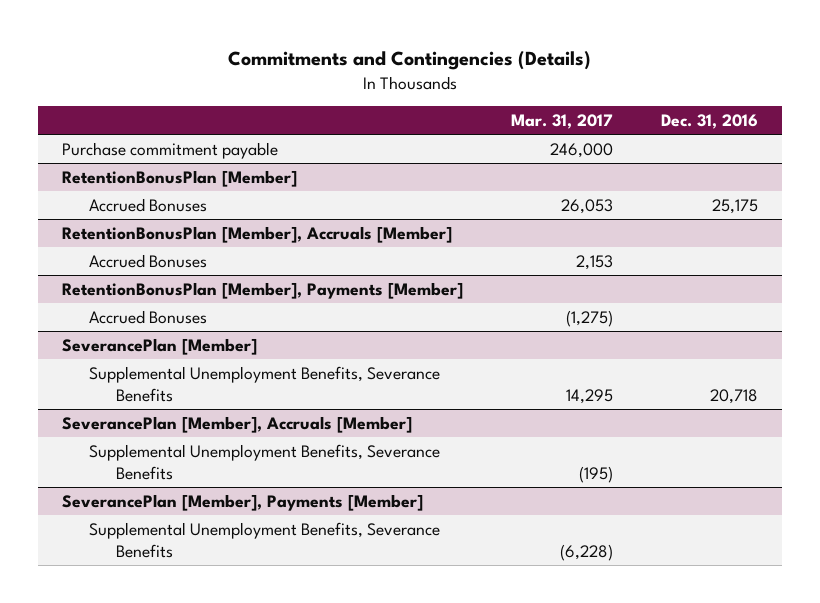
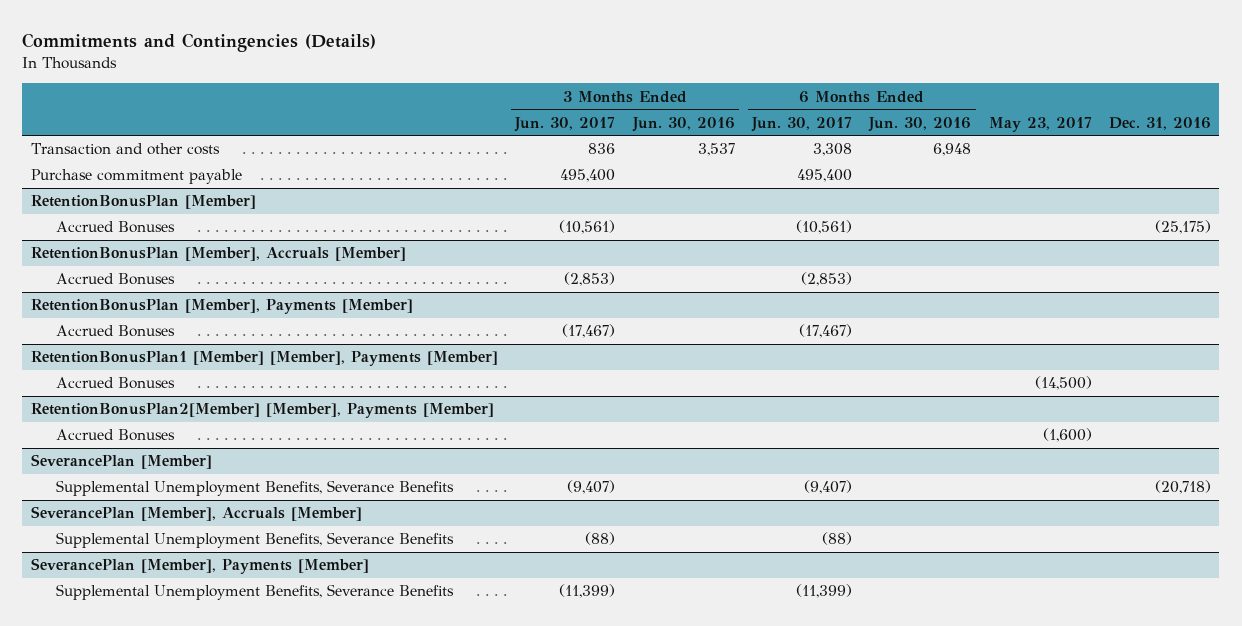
- | Mar. 31, 2017 | Dec. 31, 2016
+ | 3 Months Ended Jun. 30, 2017 | 3 Months Ended Jun. 30, 2016 | 6 Months Ended Jun. 30, 2017 | 6 Months Ended Jun. 30, 2016 | May 23, 2017 | Dec. 31, 2016
+ Transaction and other costs | 836 | 3,537 | 3,308 | 6,948 | |
@ RetentionBonusPlan [Member]
- Accrued Bonuses | 26,053 | 25,175
+ Accrued Bonuses | (10,561) | | (10,561) | | | (25,175)
+ RetentionBonusPlan1 [Member] [Member], Payments [Member]
+ Accrued Bonuses | | | | | (14,500) |
+ RetentionBonusPlan2[Member] [Member], Payments [Member]
+ Accrued Bonuses | | | | | (1,600) |
@ SeverancePlan [Member]
- Supplemental Unemployment Benefits, Severance Benefits | 14,295 | 20,718
+ Supplemental Unemployment Benefits, Severance Benefits | (9,407) | | (9,407) | | | (20,718)

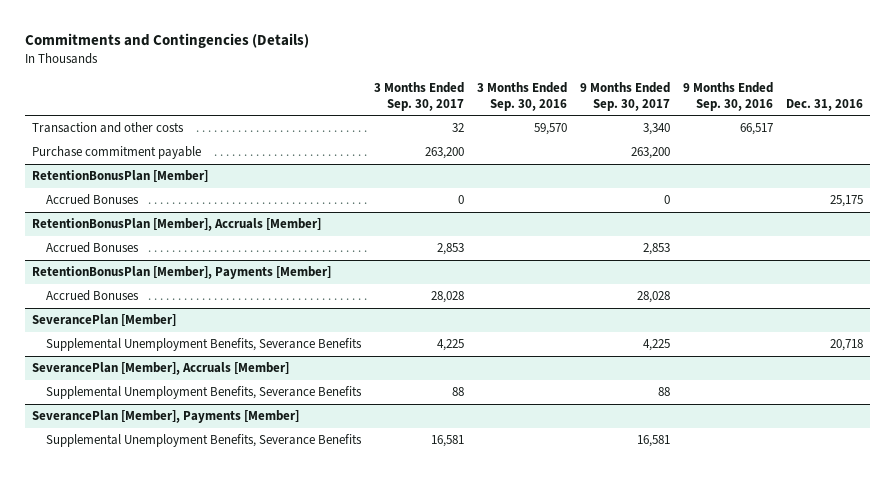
- | 3 Months Ended Jun. 30, 2017 | 3 Months Ended Jun. 30, 2016 | 6 Months Ended Jun. 30, 2017 | 6 Months Ended Jun. 30, 2016 | May 23, 2017 | Dec. 31, 2016
+ | 3 Months Ended Sep. 30, 2017 | 3 Months Ended Sep. 30, 2016 | 9 Months Ended Sep. 30, 2017 | 9 Months Ended Sep. 30, 2016 | Dec. 31, 2016
@ RetentionBonusPlan [Member]
- Accrued Bonuses | (10,561) | | (10,561) | | | (25,175)
+ Accrued Bonuses | 0 | | 0 | | 25,175
- RetentionBonusPlan1 [Member] [Member], Payments [Member]
- Accrued Bonuses | | | | | (14,500) |
- RetentionBonusPlan2[Member] [Member], Payments [Member]
- Accrued Bonuses | | | | | (1,600) |
@ SeverancePlan [Member]
- Supplemental Unemployment Benefits, Severance Benefits | (9,407) | | (9,407) | | | (20,718)
+ Supplemental Unemployment Benefits, Severance Benefits | 4,225 | | 4,225 | | 20,718

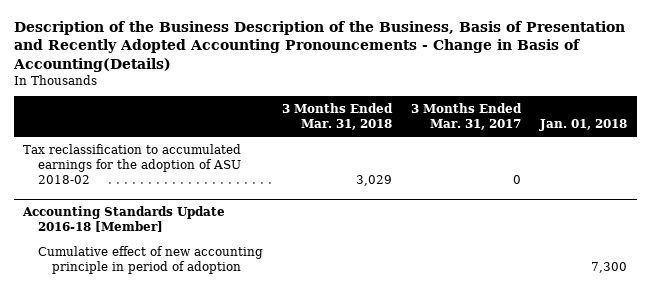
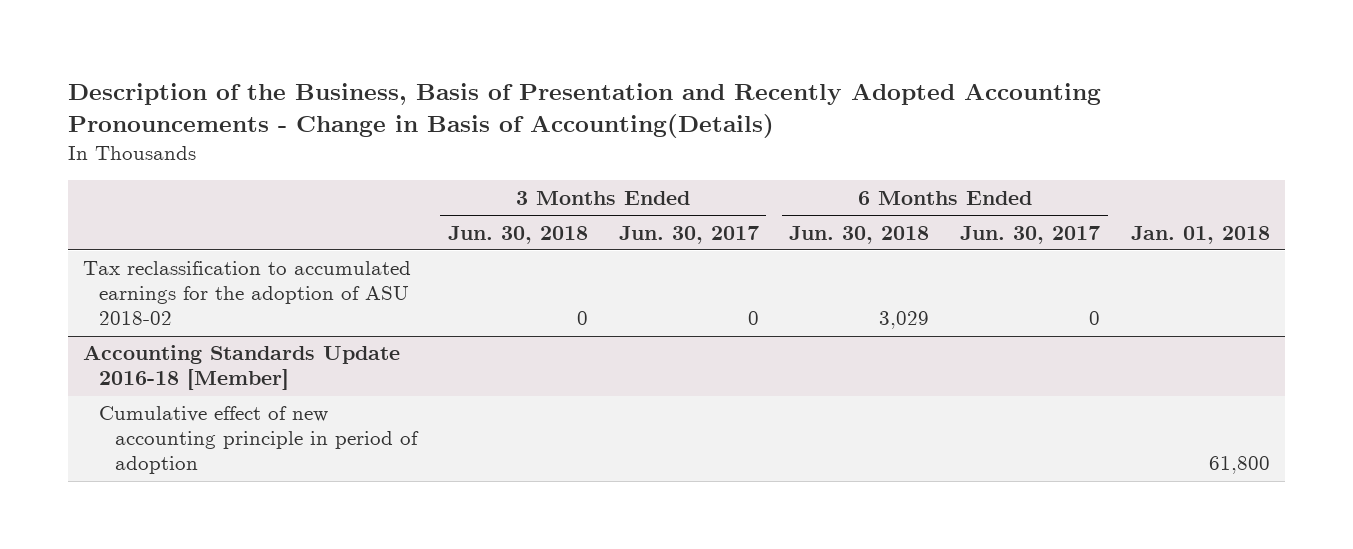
- Description of the Business Description of the Business, Basis of Presentation and Recently Adopted Accounting Pronouncements - Change in Basis of Accounting(Details)
+ Description of the Business, Basis of Presentation and Recently Adopted Accounting Pronouncements - Change in Basis of Accounting(Details)
- | 3 Months Ended Mar. 31, 2018 | 3 Months Ended Mar. 31, 2017 | Jan. 01, 2018
+ | 3 Months Ended Jun. 30, 2018 | 3 Months Ended Jun. 30, 2017 | 6 Months Ended Jun. 30, 2018 | 6 Months Ended Jun. 30, 2017 | Jan. 01, 2018
@ Accounting Standards Update 2016-18 [Member]
- Cumulative effect of new accounting principle in period of adoption | | | 7,300
+ Cumulative effect of new accounting principle in period of adoption | | | | | 61,800

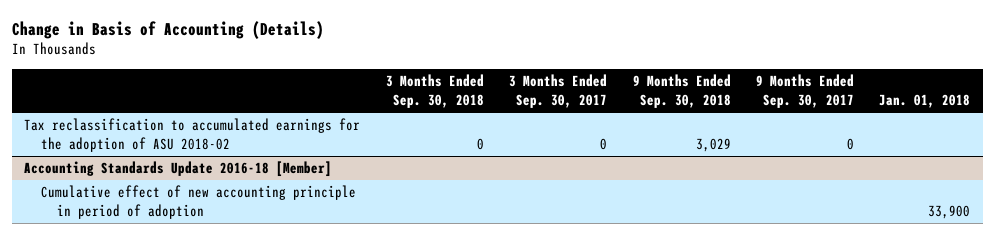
- Description of the Business, Basis of Presentation and Recently Adopted Accounting Pronouncements - Change in Basis of Accounting(Details)
+ Change in Basis of Accounting (Details)
- | 3 Months Ended Jun. 30, 2018 | 3 Months Ended Jun. 30, 2017 | 6 Months Ended Jun. 30, 2018 | 6 Months Ended Jun. 30, 2017 | Jan. 01, 2018
+ | 3 Months Ended Sep. 30, 2018 | 3 Months Ended Sep. 30, 2017 | 9 Months Ended Sep. 30, 2018 | 9 Months Ended Sep. 30, 2017 | Jan. 01, 2018
@ Accounting Standards Update 2016-18 [Member]
- Cumulative effect of new accounting principle in period of adoption | | | | | 61,800
+ Cumulative effect of new accounting principle in period of adoption | | | | | 33,900

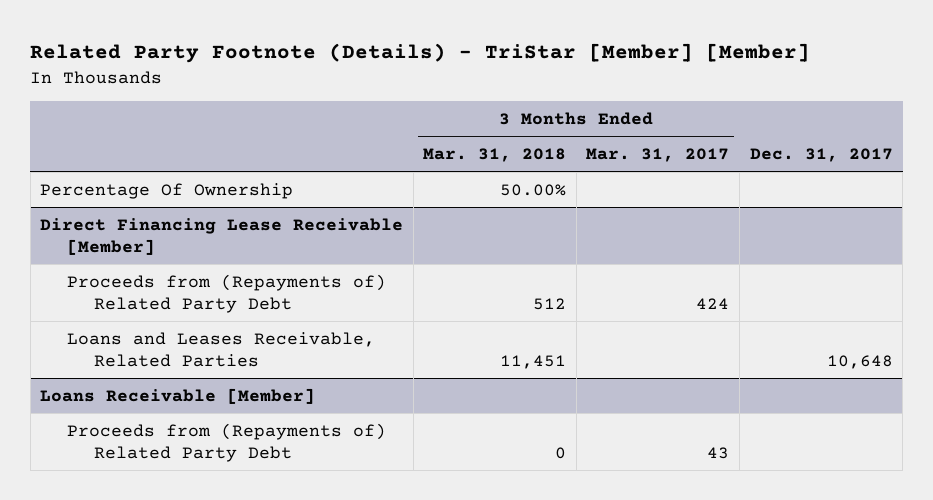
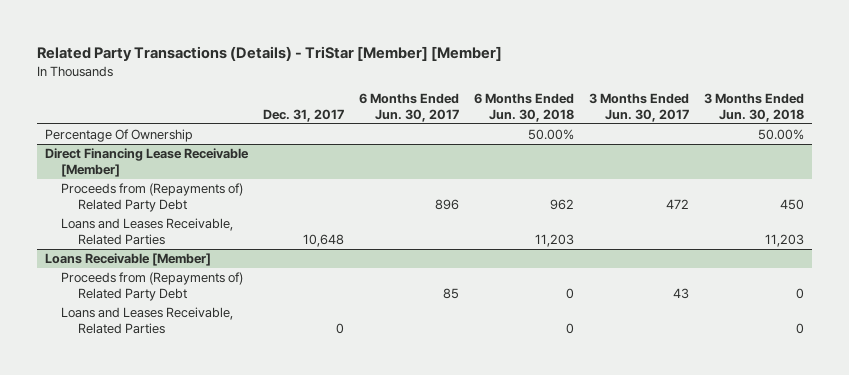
- Related Party Footnote (Details) - TriStar [Member] [Member]
+ Related Party Transactions (Details) - TriStar [Member] [Member]
- | 3 Months Ended Mar. 31, 2018 | 3 Months Ended Mar. 31, 2017 | Dec. 31, 2017
+ | Dec. 31, 2017 | 6 Months Ended Jun. 30, 2017 | 6 Months Ended Jun. 30, 2018 | 3 Months Ended Jun. 30, 2017 | 3 Months Ended Jun. 30, 2018
@ Loans Receivable [Member]
+ Loans and Leases Receivable, Related Parties | 0 | | 0 | | 0

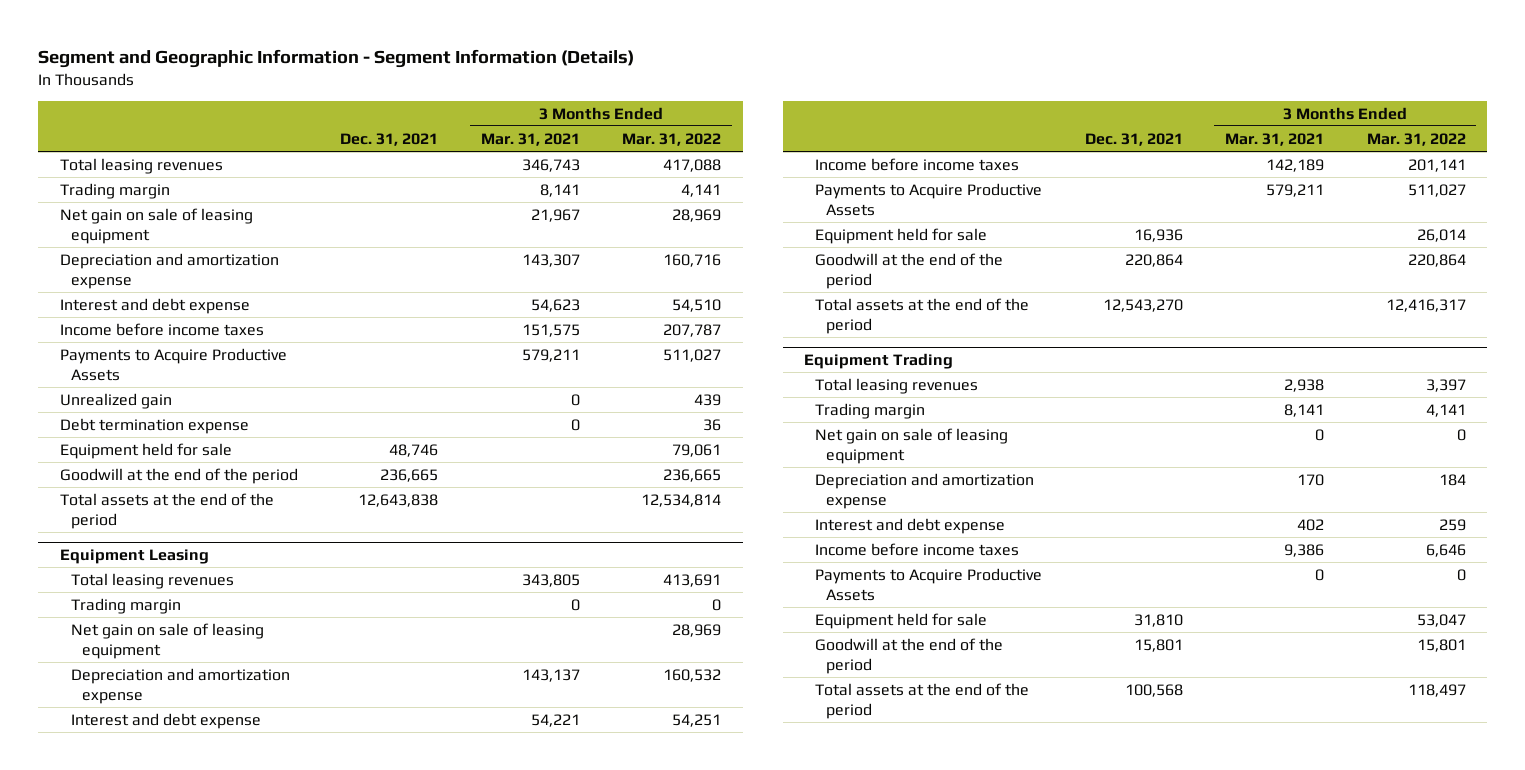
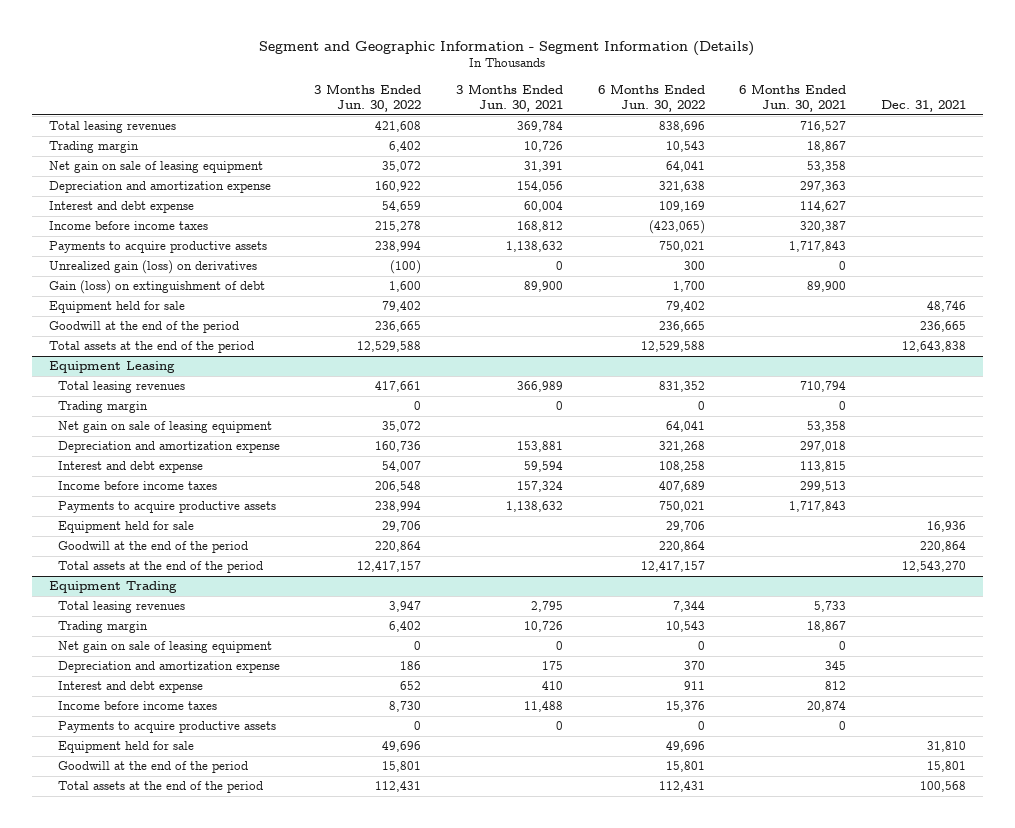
- | Dec. 31, 2021 | 3 Months Ended Mar. 31, 2021 | 3 Months Ended Mar. 31, 2022
+ | 3 Months Ended Jun. 30, 2022 | 3 Months Ended Jun. 30, 2021 | 6 Months Ended Jun. 30, 2022 | 6 Months Ended Jun. 30, 2021 | Dec. 31, 2021
- Payments to Acquire Productive Assets | | 579,211 | 511,027
- Unrealized gain | | 0 | 439
- Debt termination expense | | 0 | 36
+ Payments to acquire productive assets | 238,994 | 1,138,632 | 750,021 | 1,717,843 |
+ Unrealized gain (loss) on derivatives | (100) | 0 | 300 | 0 |
+ Gain (loss) on extinguishment of debt | 1,600 | 89,900 | 1,700 | 89,900 |
@ Equipment Leasing
- Payments to Acquire Productive Assets | | 579,211 | 511,027
+ Payments to acquire productive assets | 238,994 | 1,138,632 | 750,021 | 1,717,843 |
@ Equipment Trading
- Payments to Acquire Productive Assets | | 0 | 0
+ Payments to acquire productive assets | 0 | 0 | 0 | 0 |

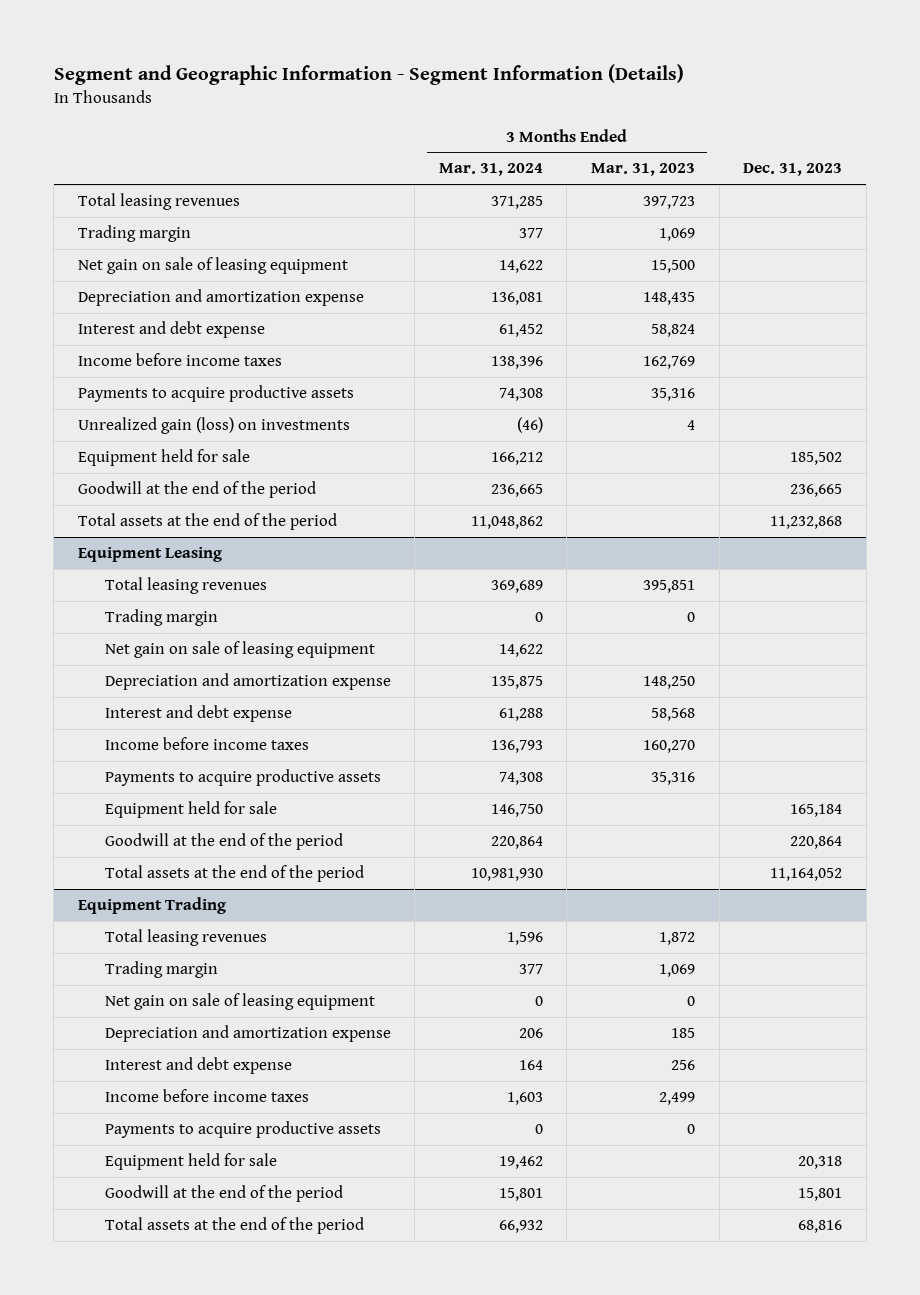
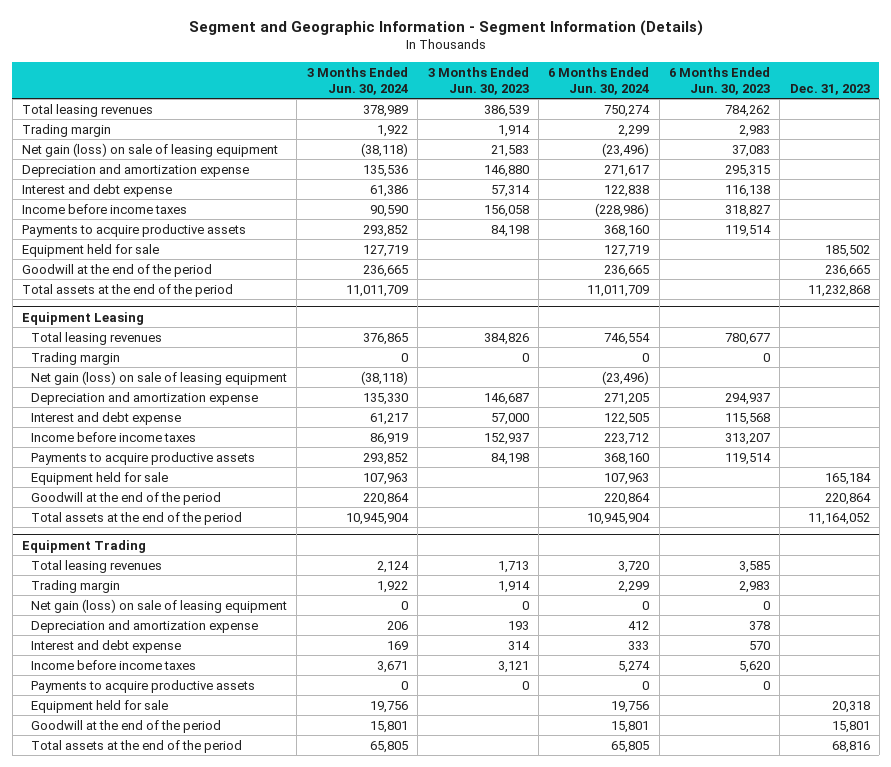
- | 3 Months Ended Mar. 31, 2024 | 3 Months Ended Mar. 31, 2023 | Dec. 31, 2023
+ | 3 Months Ended Jun. 30, 2024 | 3 Months Ended Jun. 30, 2023 | 6 Months Ended Jun. 30, 2024 | 6 Months Ended Jun. 30, 2023 | Dec. 31, 2023
- Net gain on sale of leasing equipment | 14,622 | 15,500 |
+ Net gain (loss) on sale of leasing equipment | (38,118) | 21,583 | (23,496) | 37,083 |
- Unrealized gain (loss) on investments | (46) | 4 |
@ Equipment Leasing
- Net gain on sale of leasing equipment | 14,622 | |
+ Net gain (loss) on sale of leasing equipment | (38,118) | | (23,496) | |
@ Equipment Trading
- Net gain on sale of leasing equipment | 0 | 0 |
+ Net gain (loss) on sale of leasing equipment | 0 | 0 | 0 | 0 |

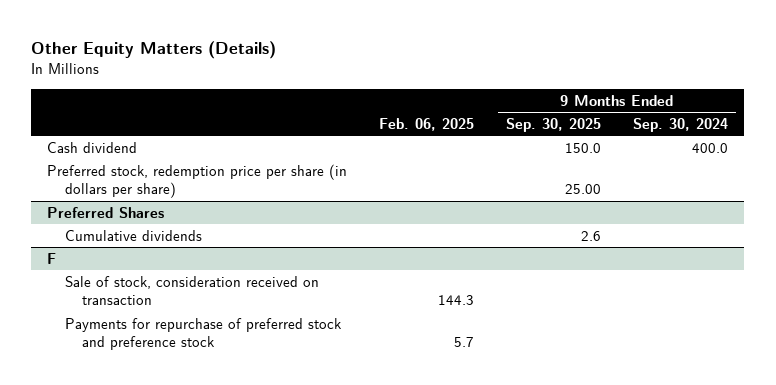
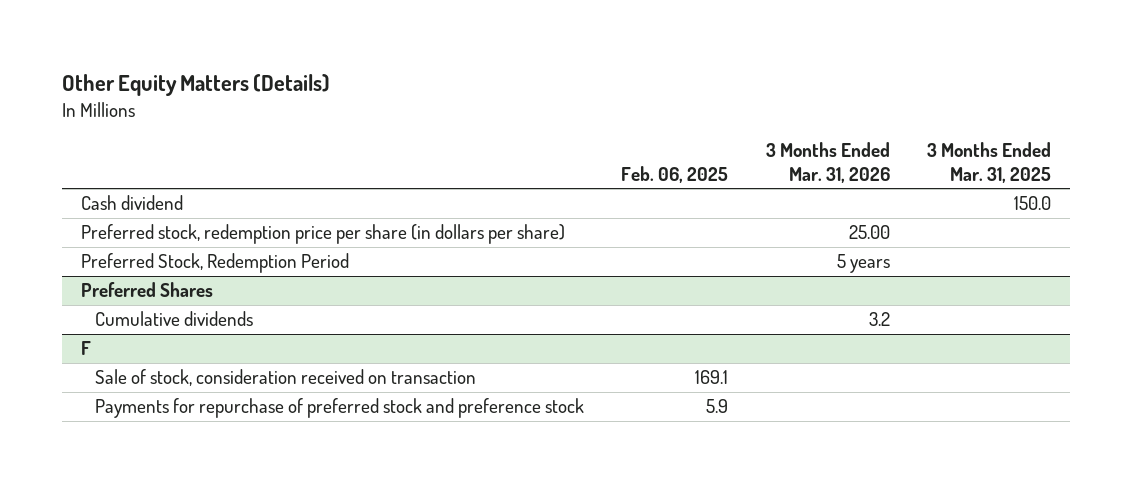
- | Feb. 06, 2025 | 9 Months Ended Sep. 30, 2025 | 9 Months Ended Sep. 30, 2024
+ | Feb. 06, 2025 | 3 Months Ended Mar. 31, 2026 | 3 Months Ended Mar. 31, 2025
+ Preferred Stock, Redemption Period | | 5 years |
@ F
- Sale of stock, consideration received on transaction | 144.3 | |
- Payments for repurchase of preferred stock and preference stock | 5.7 | |
+ Sale of stock, consideration received on transaction | 169.1 | |
+ Payments for repurchase of preferred stock and preference stock | 5.9 | |

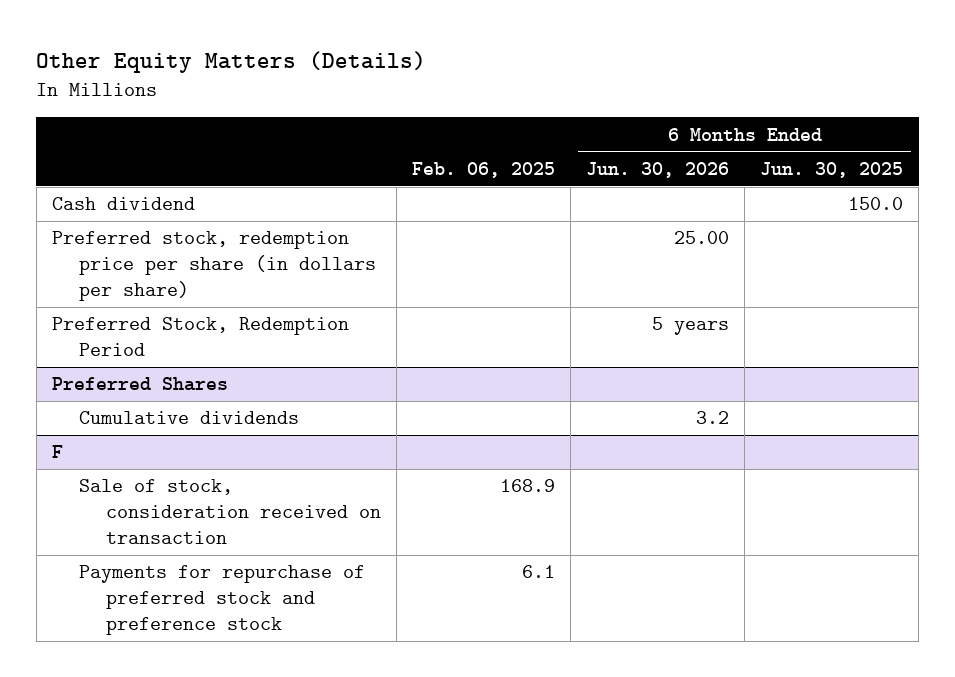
- | Feb. 06, 2025 | 3 Months Ended Mar. 31, 2026 | 3 Months Ended Mar. 31, 2025
+ | Feb. 06, 2025 | 6 Months Ended Jun. 30, 2026 | 6 Months Ended Jun. 30, 2025
@ F
- Sale of stock, consideration received on transaction | 169.1 | |
- Payments for repurchase of preferred stock and preference stock | 5.9 | |
+ Sale of stock, consideration received on transaction | 168.9 | |
+ Payments for repurchase of preferred stock and preference stock | 6.1 | |

